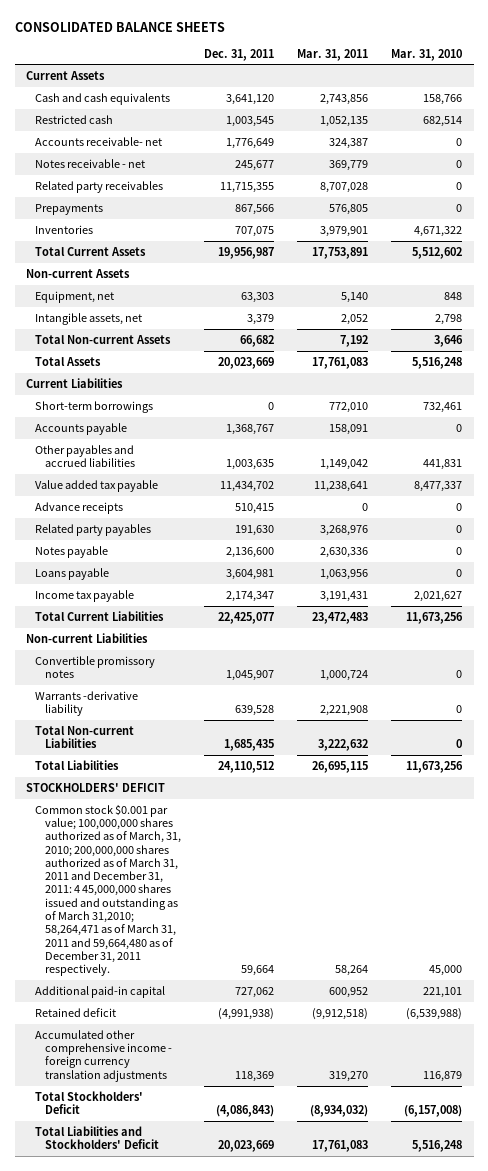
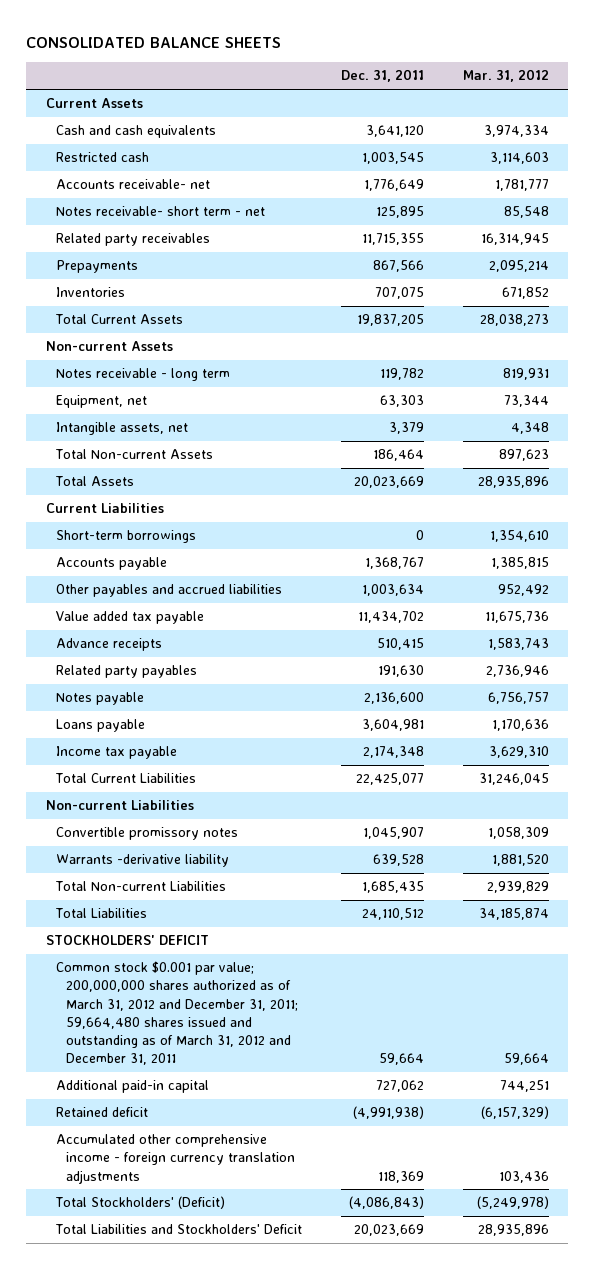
- | Dec. 31, 2011 | Mar. 31, 2011 | Mar. 31, 2010
+ | Dec. 31, 2011 | Mar. 31, 2012
- Notes receivable - net | 245,677 | 369,779 | 0
+ Notes receivable- short term - net | 125,895 | 85,548
- Total Current Assets | 19,956,987 | 17,753,891 | 5,512,602
+ Total Current Assets | 19,837,205 | 28,038,273
+ Notes receivable - long term | 119,782 | 819,931
- Total Non-current Assets | 66,682 | 7,192 | 3,646
+ Total Non-current Assets | 186,464 | 897,623
- Other payables and accrued liabilities | 1,003,635 | 1,149,042 | 441,831
+ Other payables and accrued liabilities | 1,003,634 | 952,492
- Income tax payable | 2,174,347 | 3,191,431 | 2,021,627
+ Income tax payable | 2,174,348 | 3,629,310
- Common stock $0.001 par value; 100,000,000 shares authorized as of March, 31, 2010; 200,000,000 shares authorized as of March 31, 2011 and December 31, 2011: 4 45,000,000 shares issued and outstanding as of March 31,2010; 58,264,471 as of March 31, 2011 and 59,664,480 as of December 31, 2011 respectively. | 59,664 | 58,264 | 45,000
+ Common stock $0.001 par value; 200,000,000 shares authorized as of March 31, 2012 and December 31, 2011; 59,664,480 shares issued and outstanding as of March 31, 2012 and December 31, 2011 | 59,664 | 59,664
- Total Stockholders' Deficit | (4,086,843) | (8,934,032) | (6,157,008)
+ Total Stockholders' (Deficit) | (4,086,843) | (5,249,978)

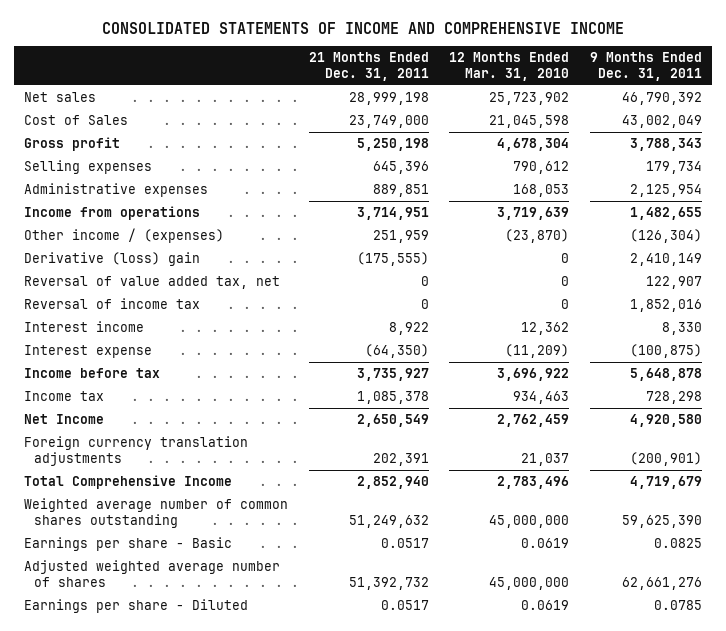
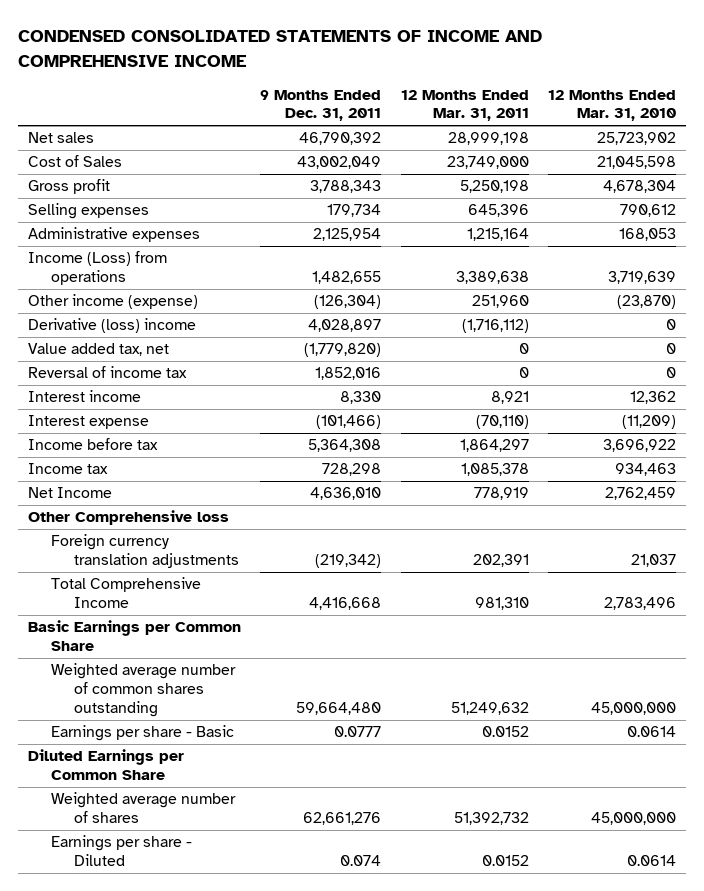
- CONSOLIDATED STATEMENTS OF INCOME AND COMPREHENSIVE INCOME
+ CONDENSED CONSOLIDATED STATEMENTS OF INCOME AND COMPREHENSIVE INCOME
- | 21 Months Ended Dec. 31, 2011 | 12 Months Ended Mar. 31, 2010 | 9 Months Ended Dec. 31, 2011
+ | 9 Months Ended Dec. 31, 2011 | 12 Months Ended Mar. 31, 2011 | 12 Months Ended Mar. 31, 2010
- Income from operations | 3,714,951 | 3,719,639 | 1,482,655
- Other income / (expenses) | 251,959 | (23,870) | (126,304)
- Derivative (loss) gain | (175,555) | 0 | 2,410,149
- Reversal of value added tax, net | 0 | 0 | 122,907
+ Income (Loss) from operations | 1,482,655 | 3,389,638 | 3,719,639
+ Other income (expense) | (126,304) | 251,960 | (23,870)
+ Derivative (loss) income | 4,028,897 | (1,716,112) | 0
+ Value added tax, net | (1,779,820) | 0 | 0
- Interest expense | (64,350) | (11,209) | (100,875)
- Income before tax | 3,735,927 | 3,696,922 | 5,648,878
+ Interest expense | (101,466) | (70,110) | (11,209)
+ Income before tax | 5,364,308 | 1,864,297 | 3,696,922
- Net Income | 2,650,549 | 2,762,459 | 4,920,580
- Foreign currency translation adjustments | 202,391 | 21,037 | (200,901)
- Total Comprehensive Income | 2,852,940 | 2,783,496 | 4,719,679
- Weighted average number of common shares outstanding | 51,249,632 | 45,000,000 | 59,625,390
- Earnings per share - Basic | 0.0517 | 0.0619 | 0.0825
- Adjusted weighted average number of shares | 51,392,732 | 45,000,000 | 62,661,276
- Earnings per share - Diluted | 0.0517 | 0.0619 | 0.0785
+ Net Income | 4,636,010 | 778,919 | 2,762,459
+ Other Comprehensive loss
+ Foreign currency translation adjustments | (219,342) | 202,391 | 21,037
+ Total Comprehensive Income | 4,416,668 | 981,310 | 2,783,496
+ Basic Earnings per Common Share
+ Weighted average number of common shares outstanding | 59,664,480 | 51,249,632 | 45,000,000
+ Earnings per share - Basic | 0.0777 | 0.0152 | 0.0614
+ Diluted Earnings per Common Share
+ Weighted average number of shares | 62,661,276 | 51,392,732 | 45,000,000
+ Earnings per share - Diluted | 0.074 | 0.0152 | 0.0614

